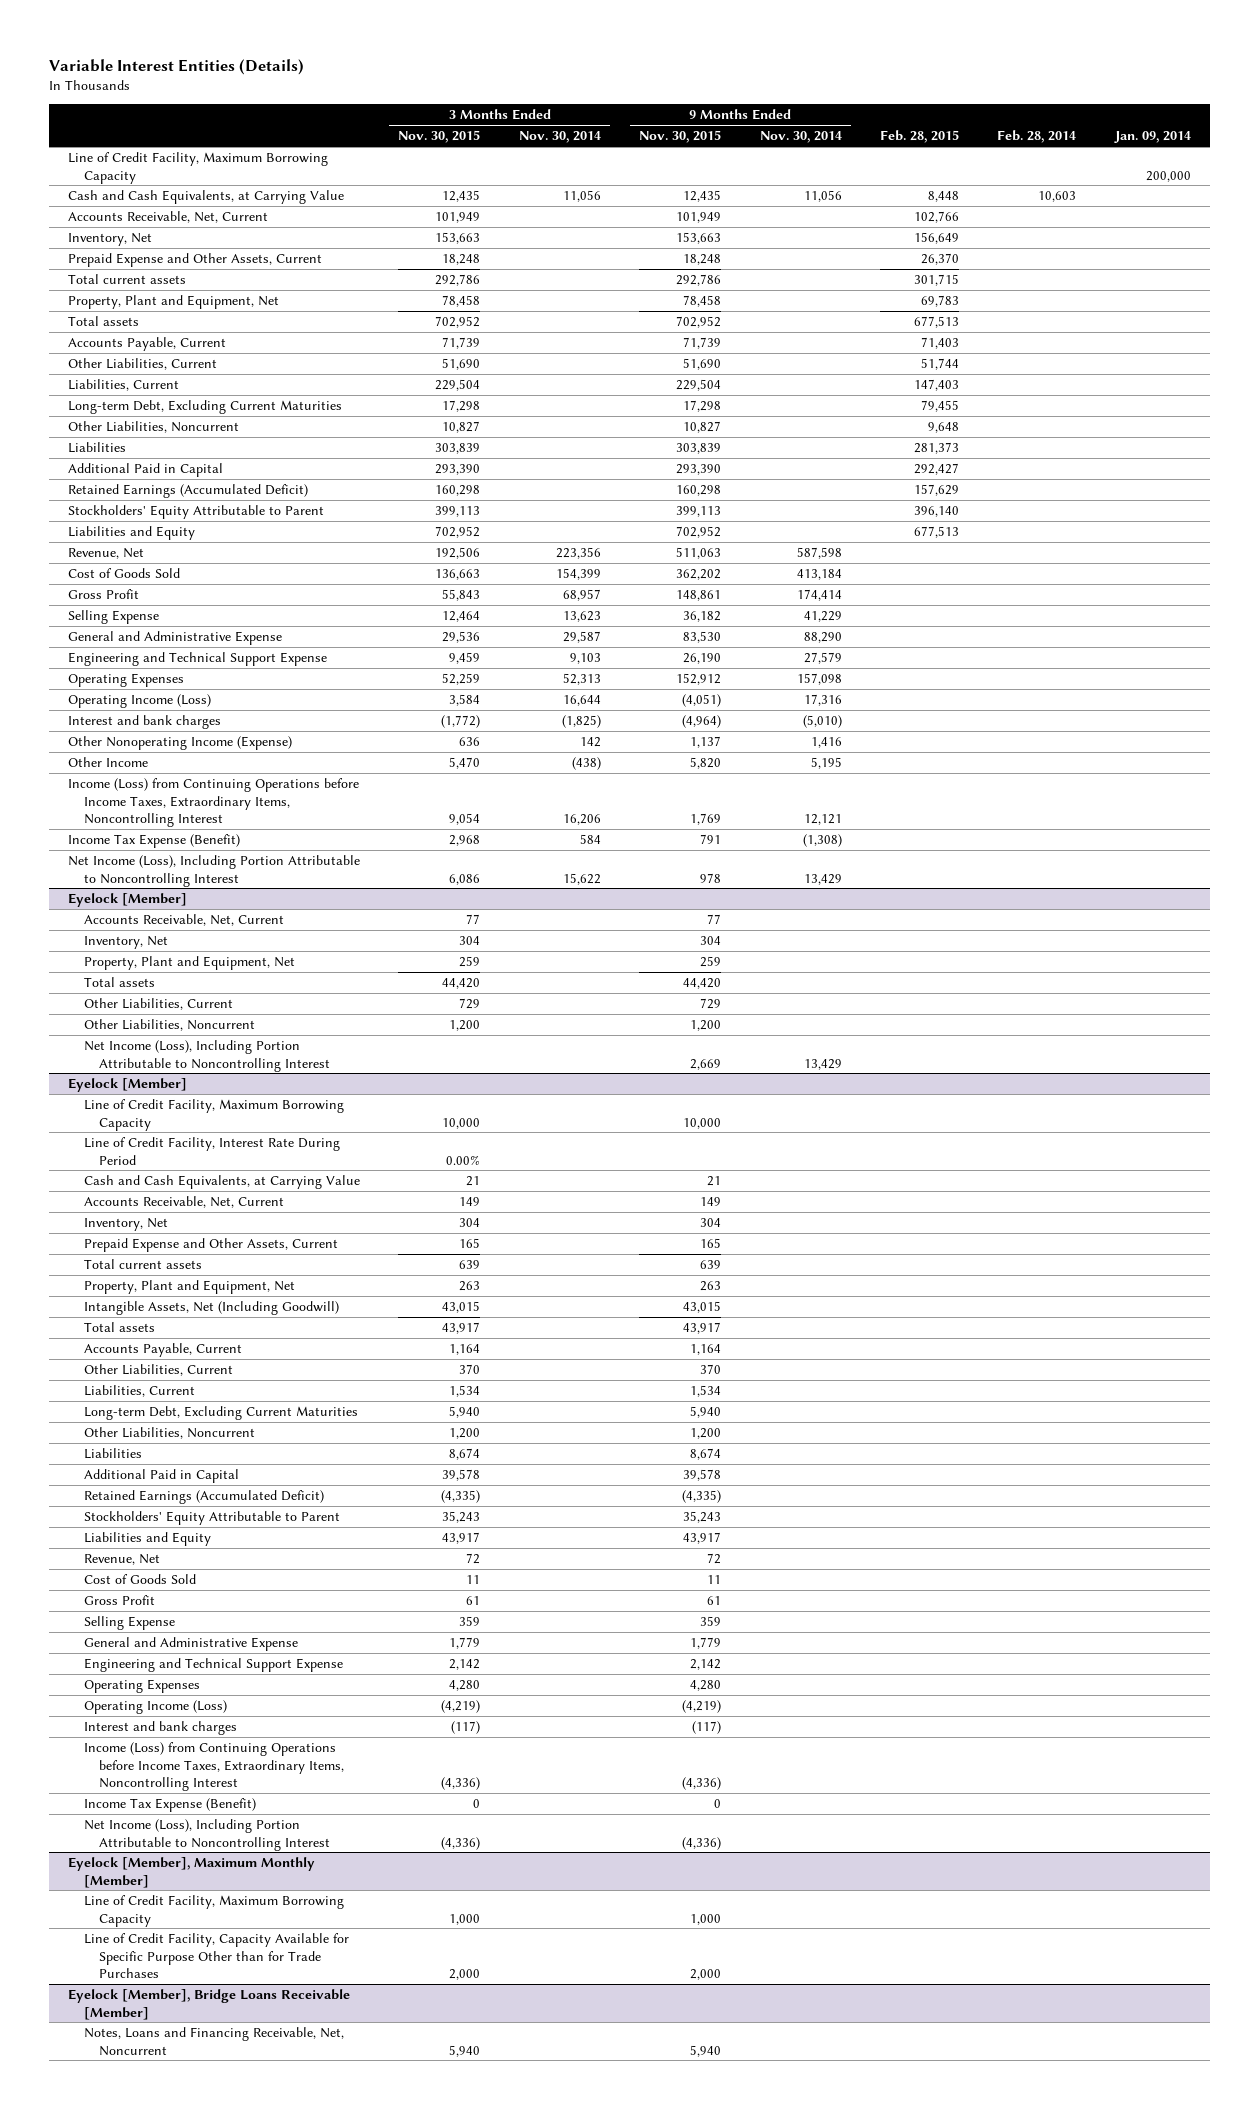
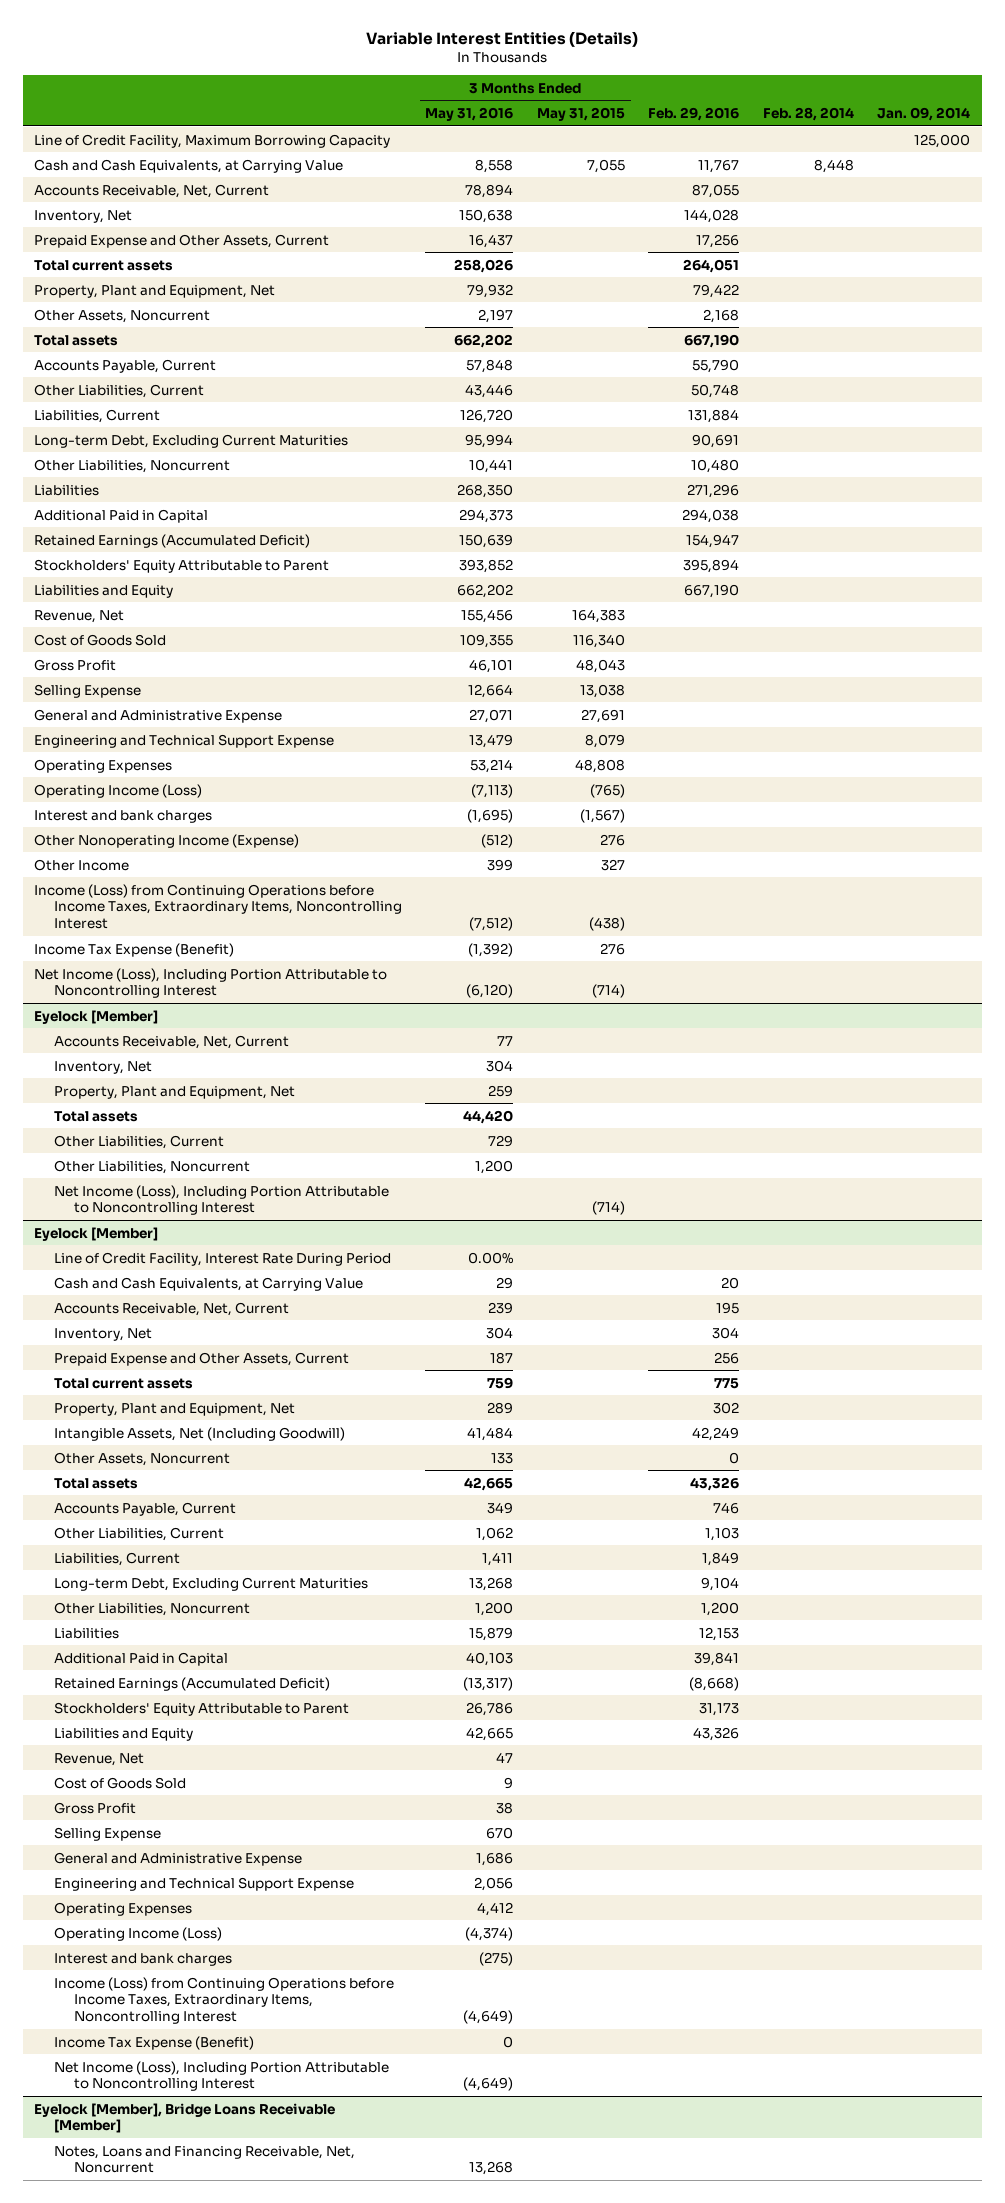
- | 3 Months Ended Nov. 30, 2015 | 3 Months Ended Nov. 30, 2014 | 9 Months Ended Nov. 30, 2015 | 9 Months Ended Nov. 30, 2014 | Feb. 28, 2015 | Feb. 28, 2014 | Jan. 09, 2014
+ | 3 Months Ended May 31, 2016 | 3 Months Ended May 31, 2015 | Feb. 29, 2016 | Feb. 28, 2014 | Jan. 09, 2014
- Line of Credit Facility, Maximum Borrowing Capacity | | | | | | | 200,000
- Cash and Cash Equivalents, at Carrying Value | 12,435 | 11,056 | 12,435 | 11,056 | 8,448 | 10,603 |
+ Line of Credit Facility, Maximum Borrowing Capacity | | | | | 125,000
+ Cash and Cash Equivalents, at Carrying Value | 8,558 | 7,055 | 11,767 | 8,448 |
+ Other Assets, Noncurrent | 2,197 | | 2,168 | |
@ Eyelock [Member]
- Line of Credit Facility, Maximum Borrowing Capacity | 10,000 | | 10,000 | | | |
+ Other Assets, Noncurrent | 133 | | 0 | |
- Eyelock [Member], Maximum Monthly [Member]
- Line of Credit Facility, Maximum Borrowing Capacity | 1,000 | | 1,000 | | | |
- Line of Credit Facility, Capacity Available for Specific Purpose Other than for Trade Purchases | 2,000 | | 2,000 | | | |

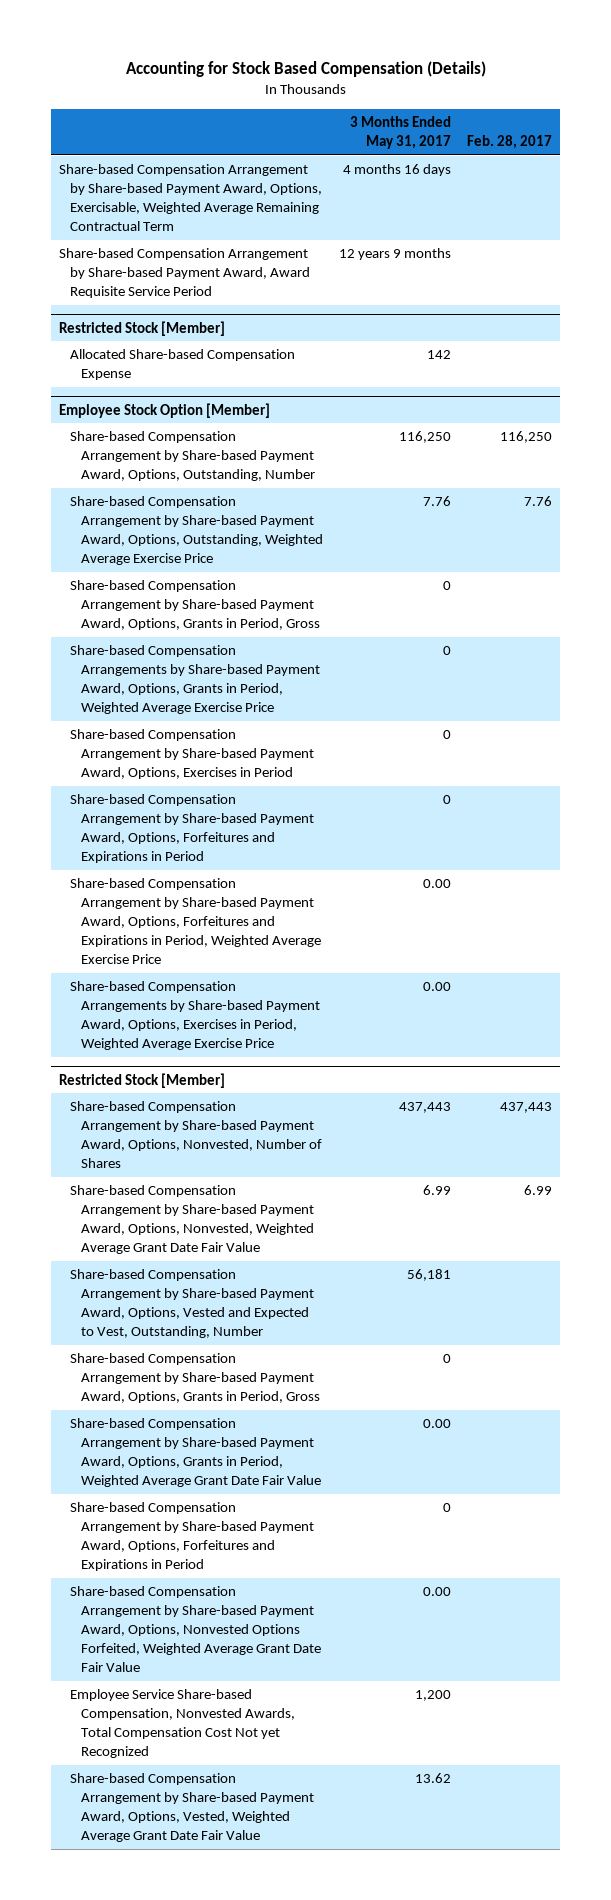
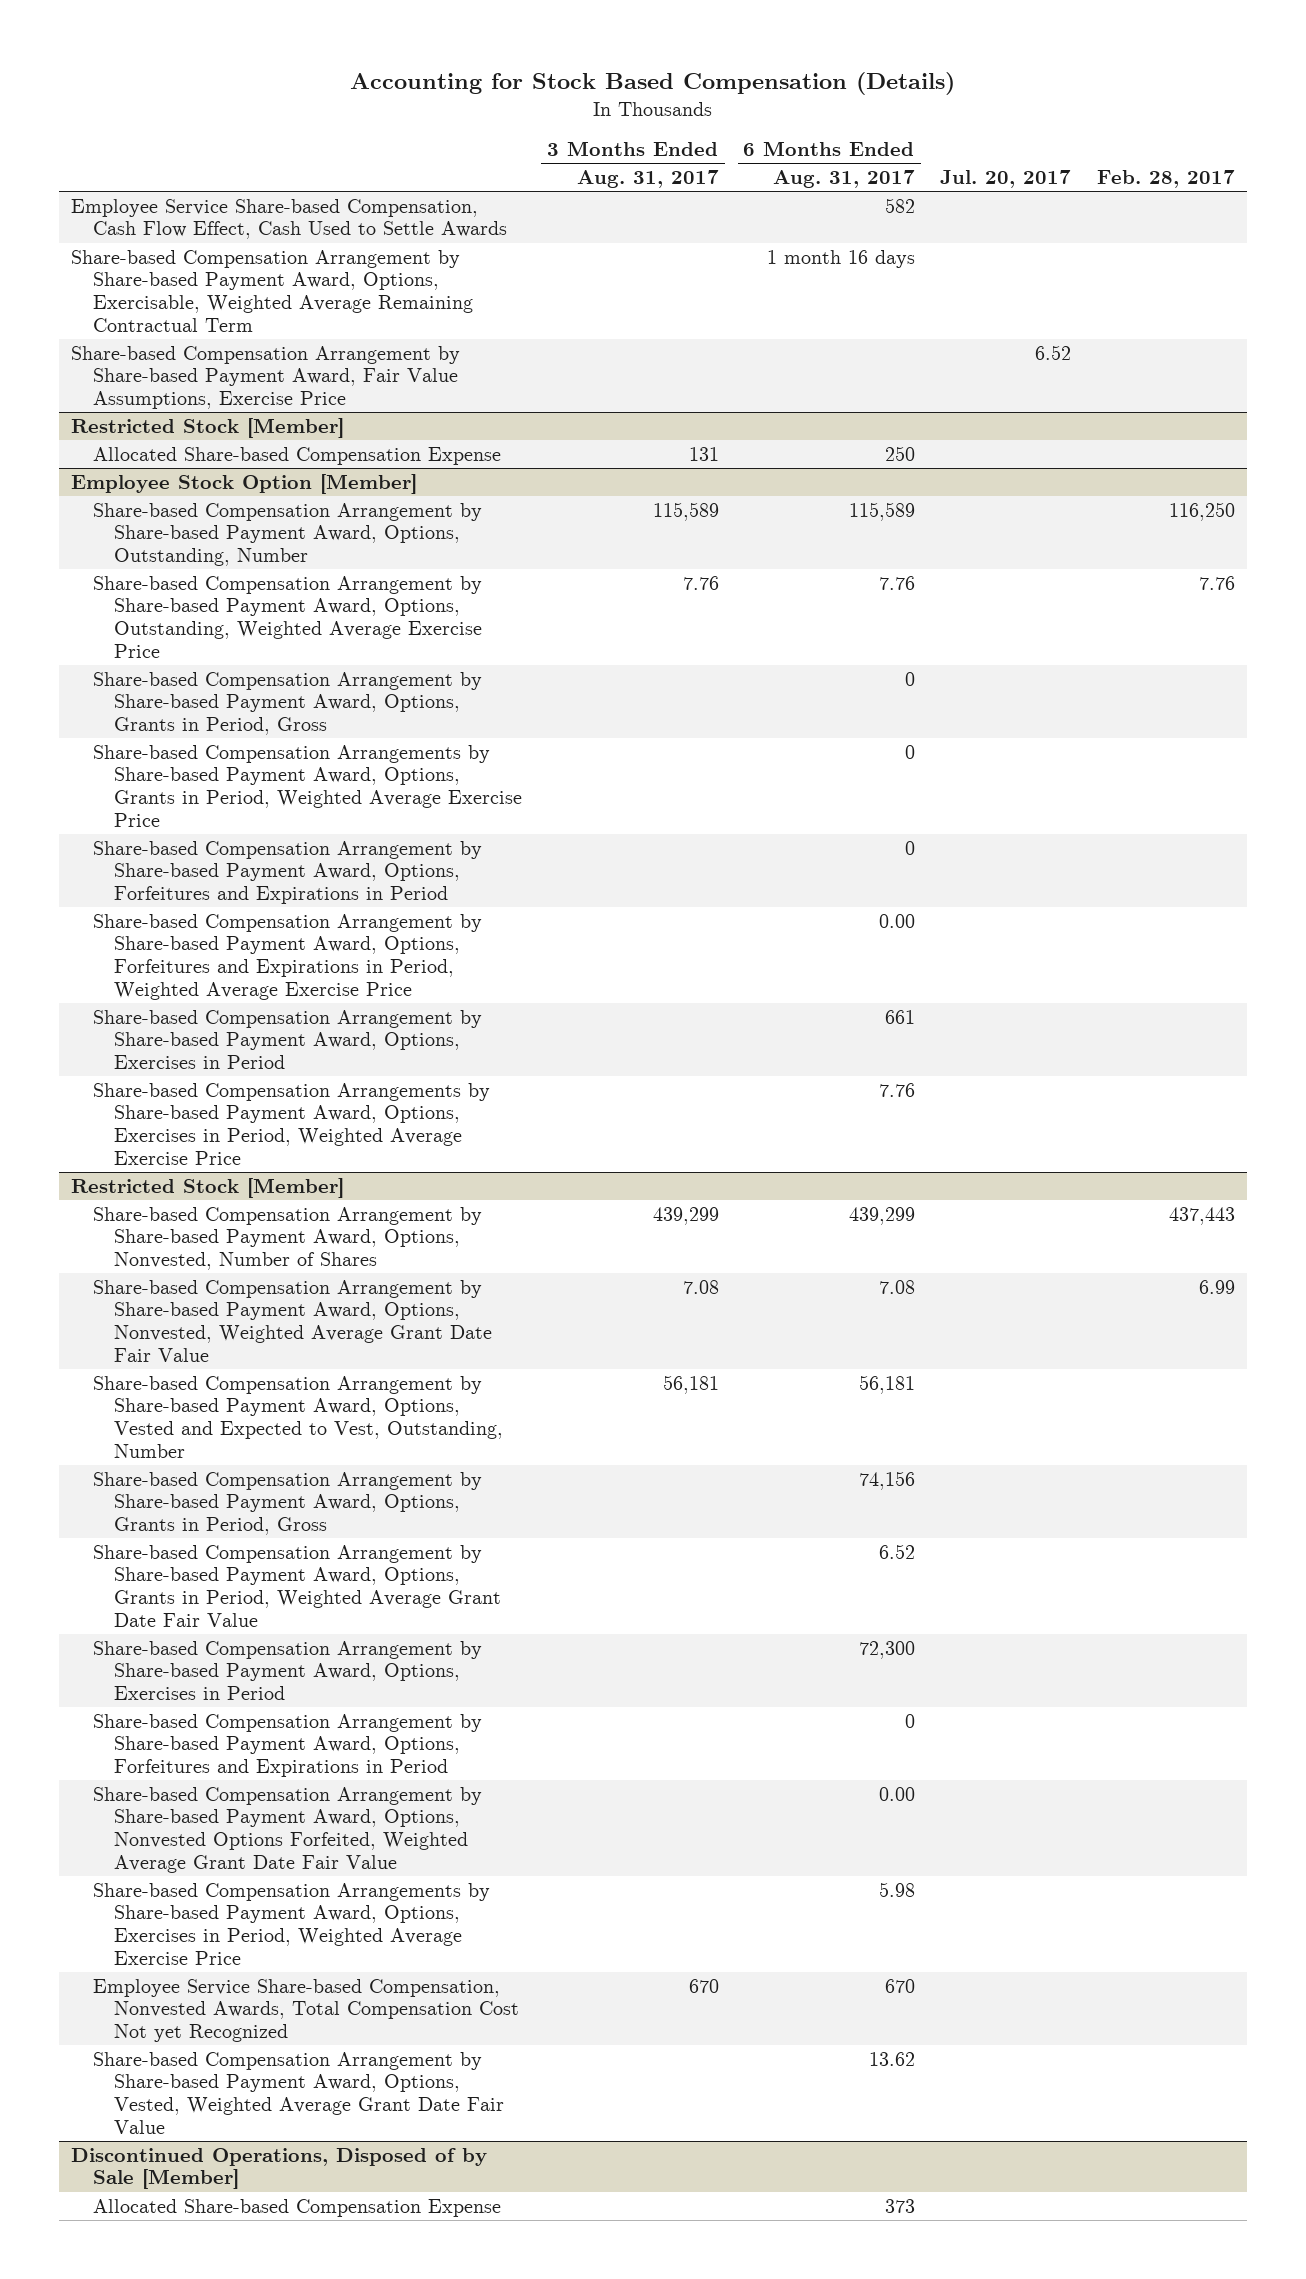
- | 3 Months Ended May 31, 2017 | Feb. 28, 2017
+ | 3 Months Ended Aug. 31, 2017 | 6 Months Ended Aug. 31, 2017 | Jul. 20, 2017 | Feb. 28, 2017
+ Employee Service Share-based Compensation, Cash Flow Effect, Cash Used to Settle Awards | | 582 | |
- Share-based Compensation Arrangement by Share-based Payment Award, Award Requisite Service Period | 12 years 9 months |
+ Share-based Compensation Arrangement by Share-based Payment Award, Fair Value Assumptions, Exercise Price | | | 6.52 |
@ Employee Stock Option [Member]
moved down: Share-based Compensation Arrangement by Share-based Payment Award, Options, Exercises in Period | | 661 | |
@ Restricted Stock [Member]
+ Share-based Compensation Arrangement by Share-based Payment Award, Options, Exercises in Period | | 72,300 | |
+ Share-based Compensation Arrangements by Share-based Payment Award, Options, Exercises in Period, Weighted Average Exercise Price | | 5.98 | |
+ Discontinued Operations, Disposed of by Sale [Member]
+ Allocated Share-based Compensation Expense | | 373 | |

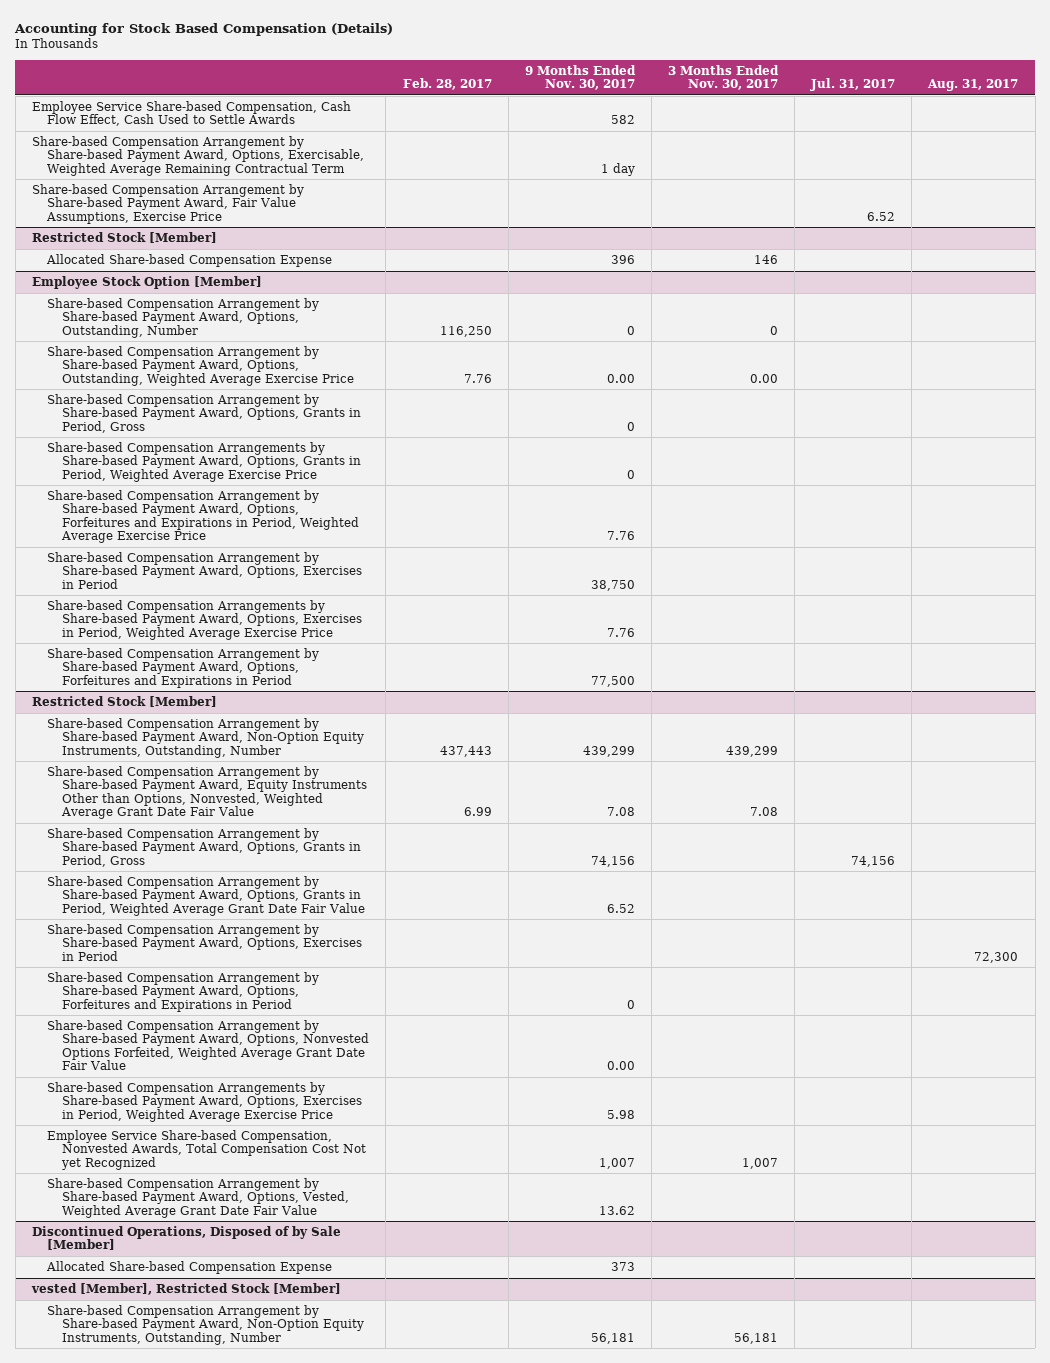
- | 3 Months Ended Aug. 31, 2017 | 6 Months Ended Aug. 31, 2017 | Jul. 20, 2017 | Feb. 28, 2017
+ | Feb. 28, 2017 | 9 Months Ended Nov. 30, 2017 | 3 Months Ended Nov. 30, 2017 | Jul. 31, 2017 | Aug. 31, 2017
@ Employee Stock Option [Member]
moved down: Share-based Compensation Arrangement by Share-based Payment Award, Options, Forfeitures and Expirations in Period | | 77,500 | | |
@ Restricted Stock [Member]
- Share-based Compensation Arrangement by Share-based Payment Award, Options, Nonvested, Number of Shares | 439,299 | 439,299 | | 437,443
- Share-based Compensation Arrangement by Share-based Payment Award, Options, Nonvested, Weighted Average Grant Date Fair Value | 7.08 | 7.08 | | 6.99
- Share-based Compensation Arrangement by Share-based Payment Award, Options, Vested and Expected to Vest, Outstanding, Number | 56,181 | 56,181 | |
+ Share-based Compensation Arrangement by Share-based Payment Award, Non-Option Equity Instruments, Outstanding, Number | 437,443 | 439,299 | 439,299 | |
+ Share-based Compensation Arrangement by Share-based Payment Award, Equity Instruments Other than Options, Nonvested, Weighted Average Grant Date Fair Value | 6.99 | 7.08 | 7.08 | |
+ vested [Member], Restricted Stock [Member]
+ Share-based Compensation Arrangement by Share-based Payment Award, Non-Option Equity Instruments, Outstanding, Number | | 56,181 | 56,181 | |

